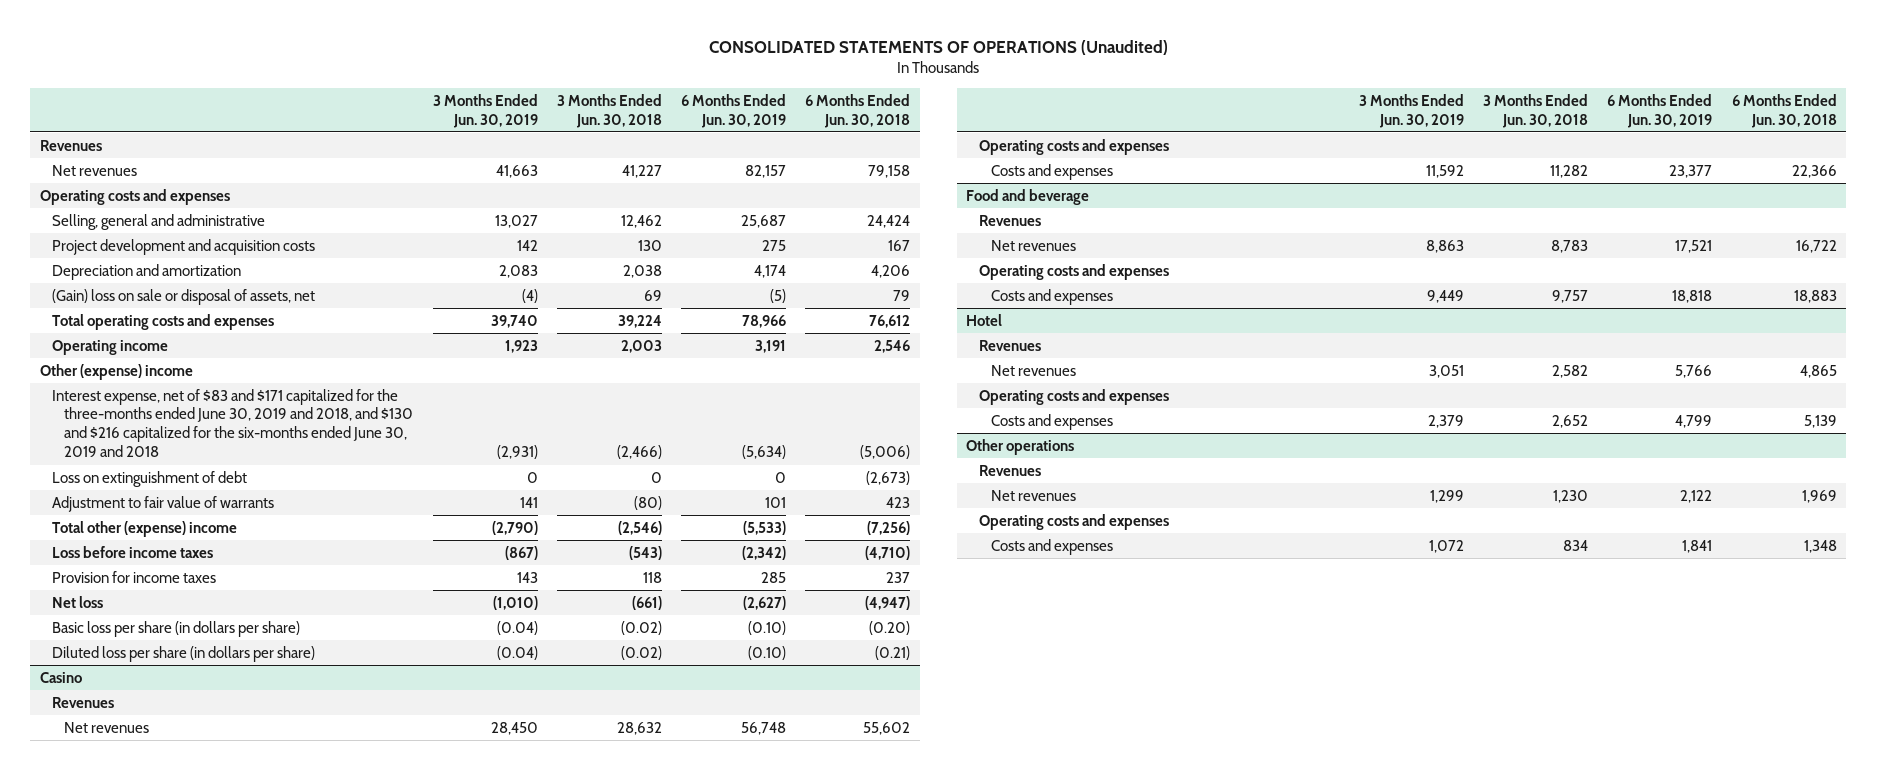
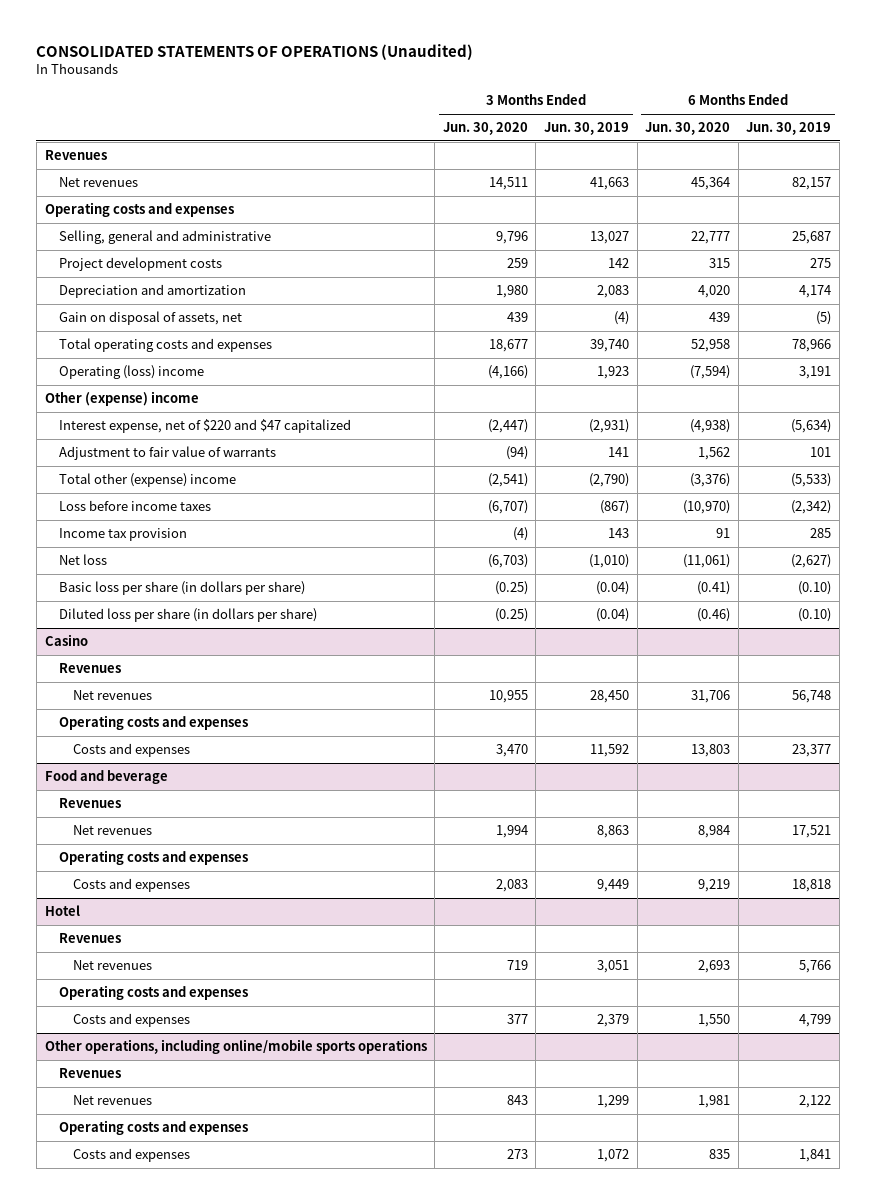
- | 3 Months Ended Jun. 30, 2019 | 3 Months Ended Jun. 30, 2018 | 6 Months Ended Jun. 30, 2019 | 6 Months Ended Jun. 30, 2018
+ | 3 Months Ended Jun. 30, 2020 | 3 Months Ended Jun. 30, 2019 | 6 Months Ended Jun. 30, 2020 | 6 Months Ended Jun. 30, 2019
- Project development and acquisition costs | 142 | 130 | 275 | 167
+ Project development costs | 259 | 142 | 315 | 275
- (Gain) loss on sale or disposal of assets, net | (4) | 69 | (5) | 79
+ Gain on disposal of assets, net | 439 | (4) | 439 | (5)
- Operating income | 1,923 | 2,003 | 3,191 | 2,546
+ Operating (loss) income | (4,166) | 1,923 | (7,594) | 3,191
- Interest expense, net of $83 and $171 capitalized for the three-months ended June 30, 2019 and 2018, and $130 and $216 capitalized for the six-months ended June 30, 2019 and 2018 | (2,931) | (2,466) | (5,634) | (5,006)
- Loss on extinguishment of debt | 0 | 0 | 0 | (2,673)
+ Interest expense, net of $220 and $47 capitalized | (2,447) | (2,931) | (4,938) | (5,634)
- Provision for income taxes | 143 | 118 | 285 | 237
+ Income tax provision | (4) | 143 | 91 | 285
- Other operations
+ Other operations, including online/mobile sports operations

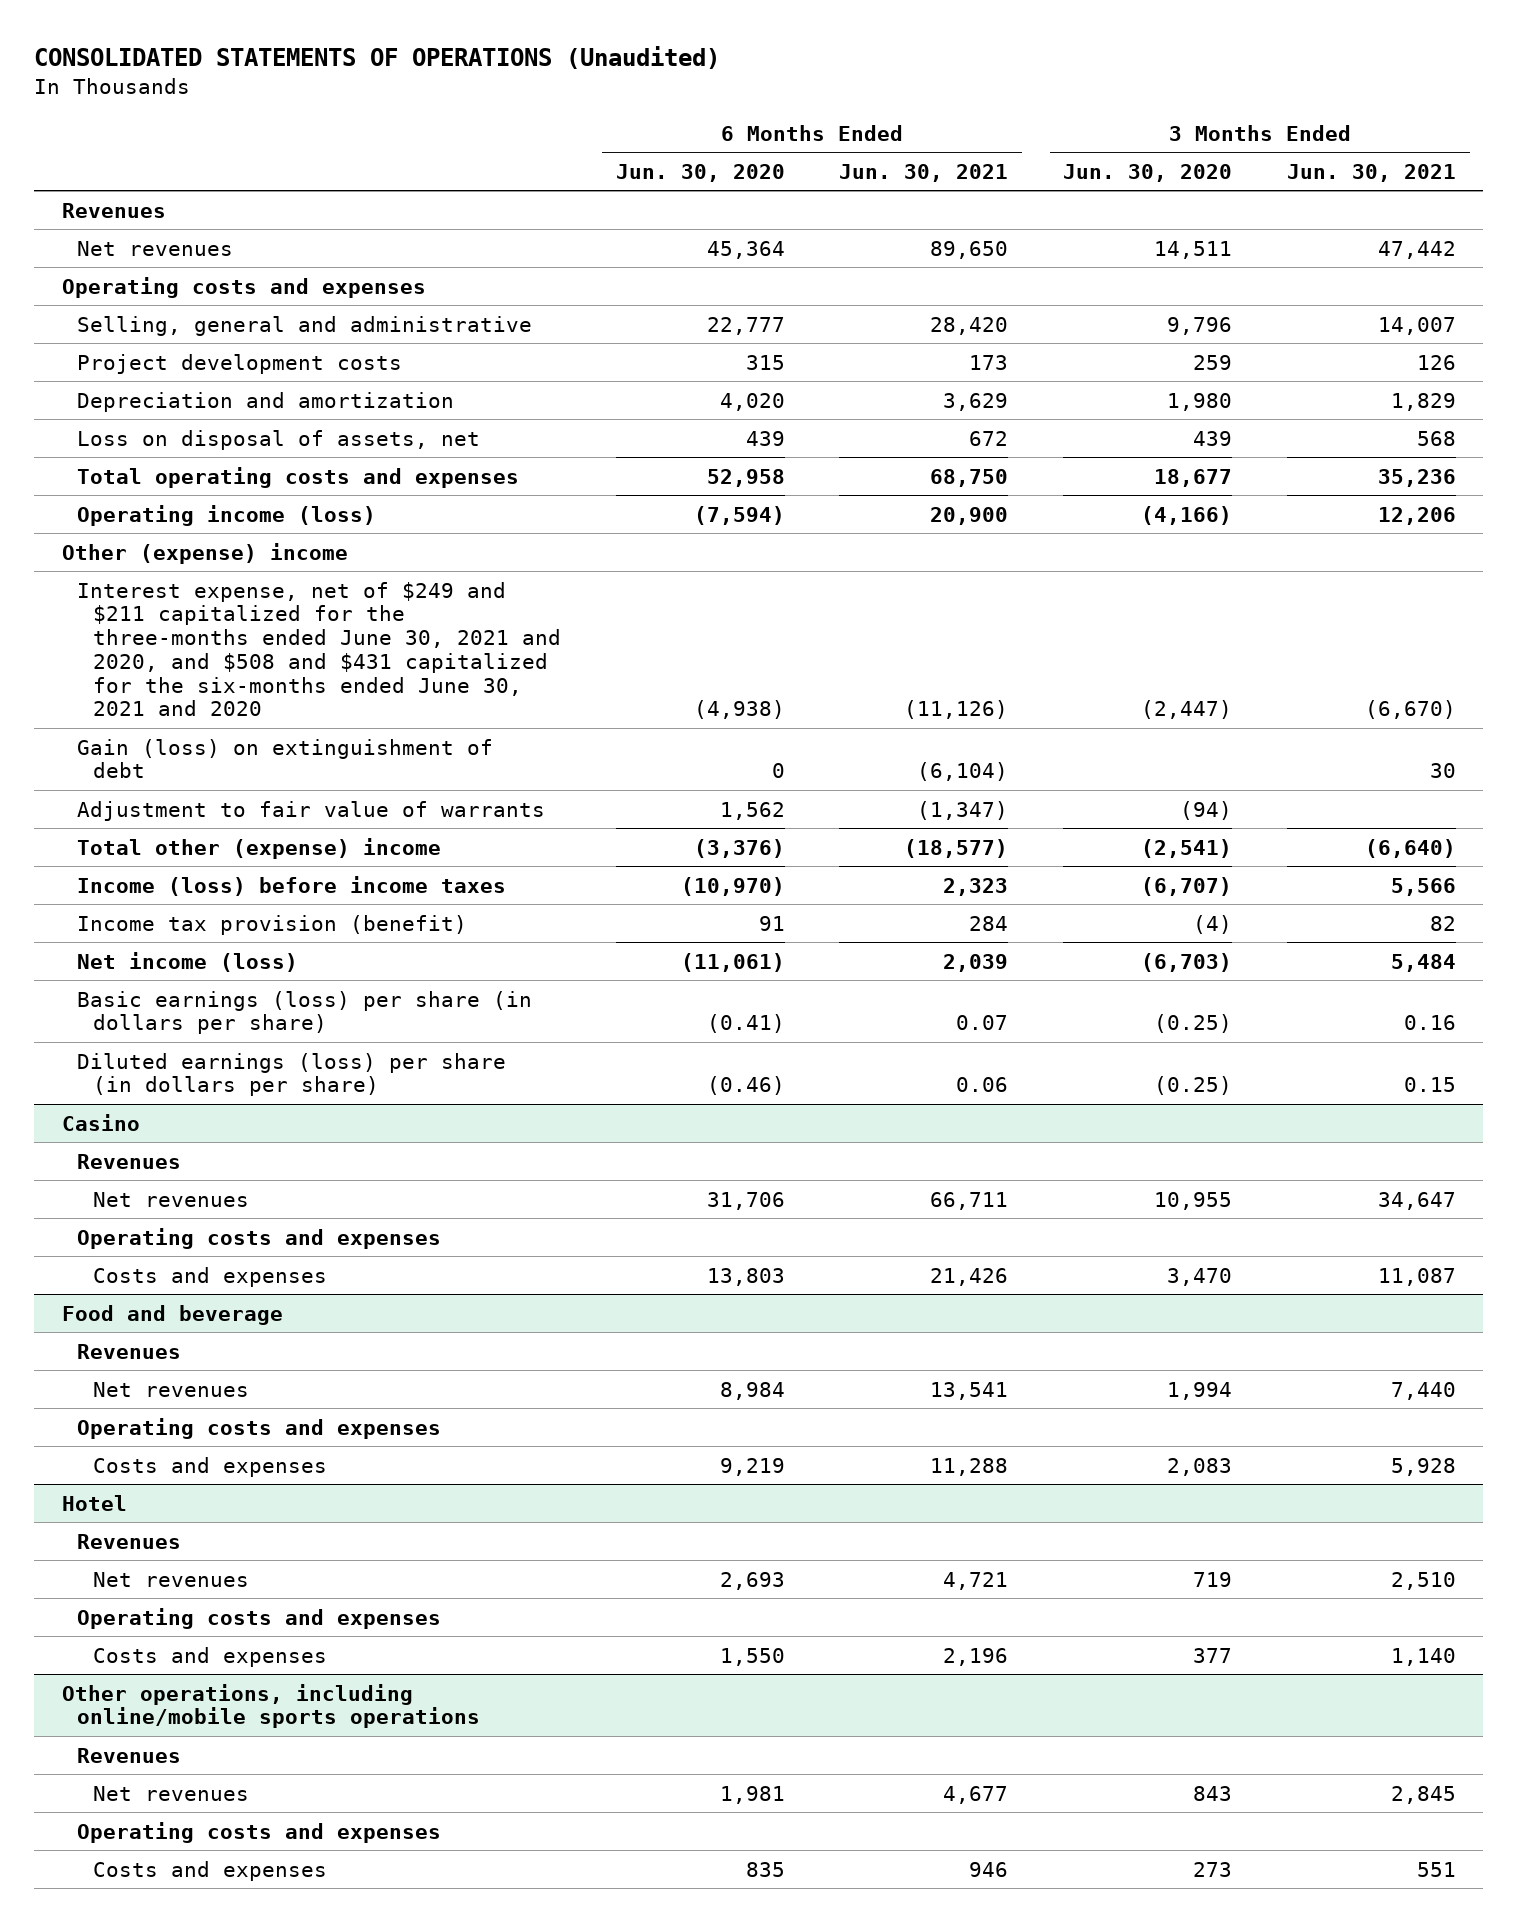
- | 3 Months Ended Jun. 30, 2020 | 3 Months Ended Jun. 30, 2019 | 6 Months Ended Jun. 30, 2020 | 6 Months Ended Jun. 30, 2019
+ | 6 Months Ended Jun. 30, 2020 | 6 Months Ended Jun. 30, 2021 | 3 Months Ended Jun. 30, 2020 | 3 Months Ended Jun. 30, 2021
- Gain on disposal of assets, net | 439 | (4) | 439 | (5)
+ Loss on disposal of assets, net | 439 | 672 | 439 | 568
- Operating (loss) income | (4,166) | 1,923 | (7,594) | 3,191
+ Operating income (loss) | (7,594) | 20,900 | (4,166) | 12,206
- Interest expense, net of $220 and $47 capitalized | (2,447) | (2,931) | (4,938) | (5,634)
+ Interest expense, net of $249 and $211 capitalized for the three-months ended June 30, 2021 and 2020, and $508 and $431 capitalized for the six-months ended June 30, 2021 and 2020 | (4,938) | (11,126) | (2,447) | (6,670)
+ Gain (loss) on extinguishment of debt | 0 | (6,104) | | 30
- Loss before income taxes | (6,707) | (867) | (10,970) | (2,342)
- Income tax provision | (4) | 143 | 91 | 285
- Net loss | (6,703) | (1,010) | (11,061) | (2,627)
- Basic loss per share (in dollars per share) | (0.25) | (0.04) | (0.41) | (0.10)
- Diluted loss per share (in dollars per share) | (0.25) | (0.04) | (0.46) | (0.10)
+ Income (loss) before income taxes | (10,970) | 2,323 | (6,707) | 5,566
+ Income tax provision (benefit) | 91 | 284 | (4) | 82
+ Net income (loss) | (11,061) | 2,039 | (6,703) | 5,484
+ Basic earnings (loss) per share (in dollars per share) | (0.41) | 0.07 | (0.25) | 0.16
+ Diluted earnings (loss) per share (in dollars per share) | (0.46) | 0.06 | (0.25) | 0.15

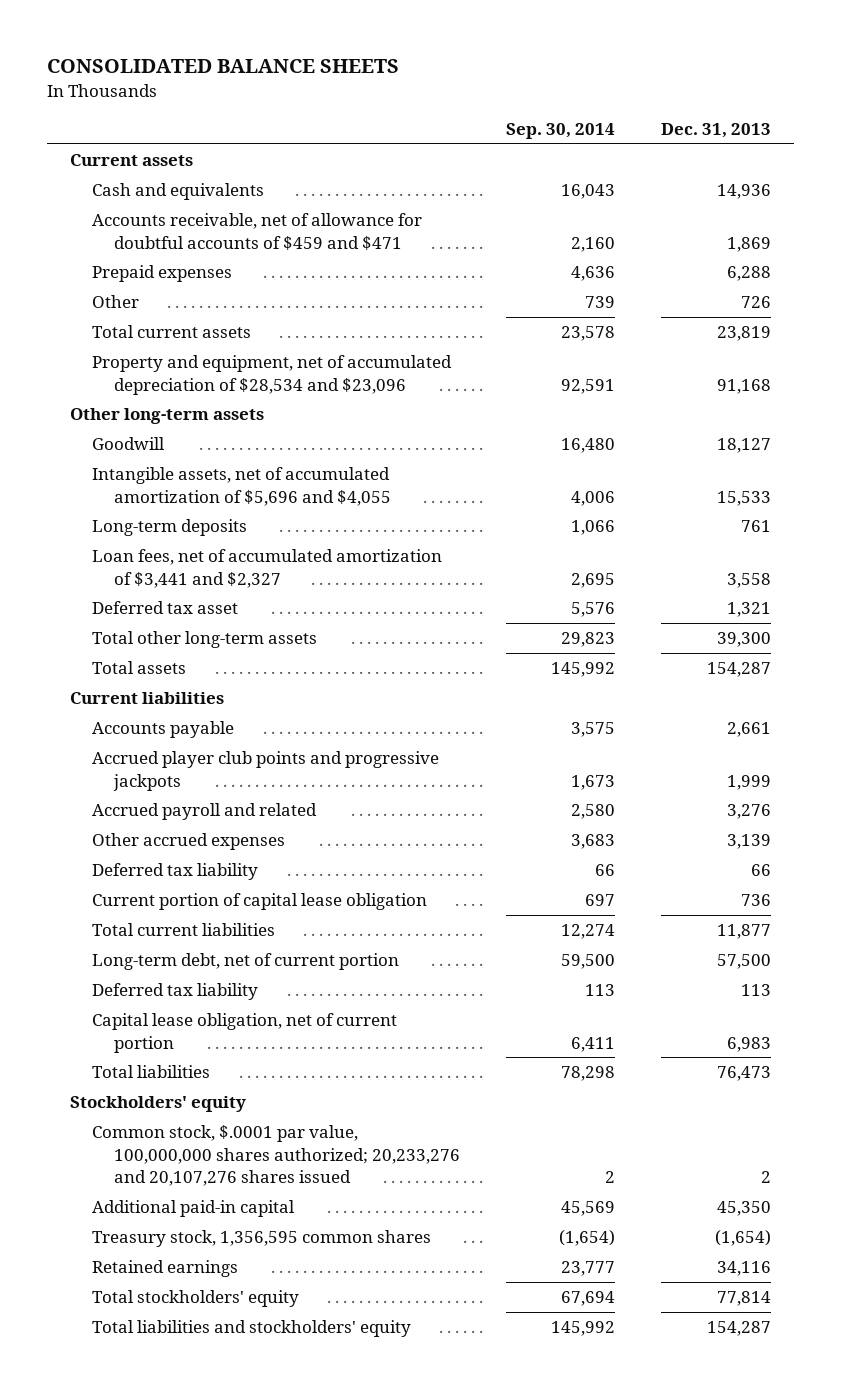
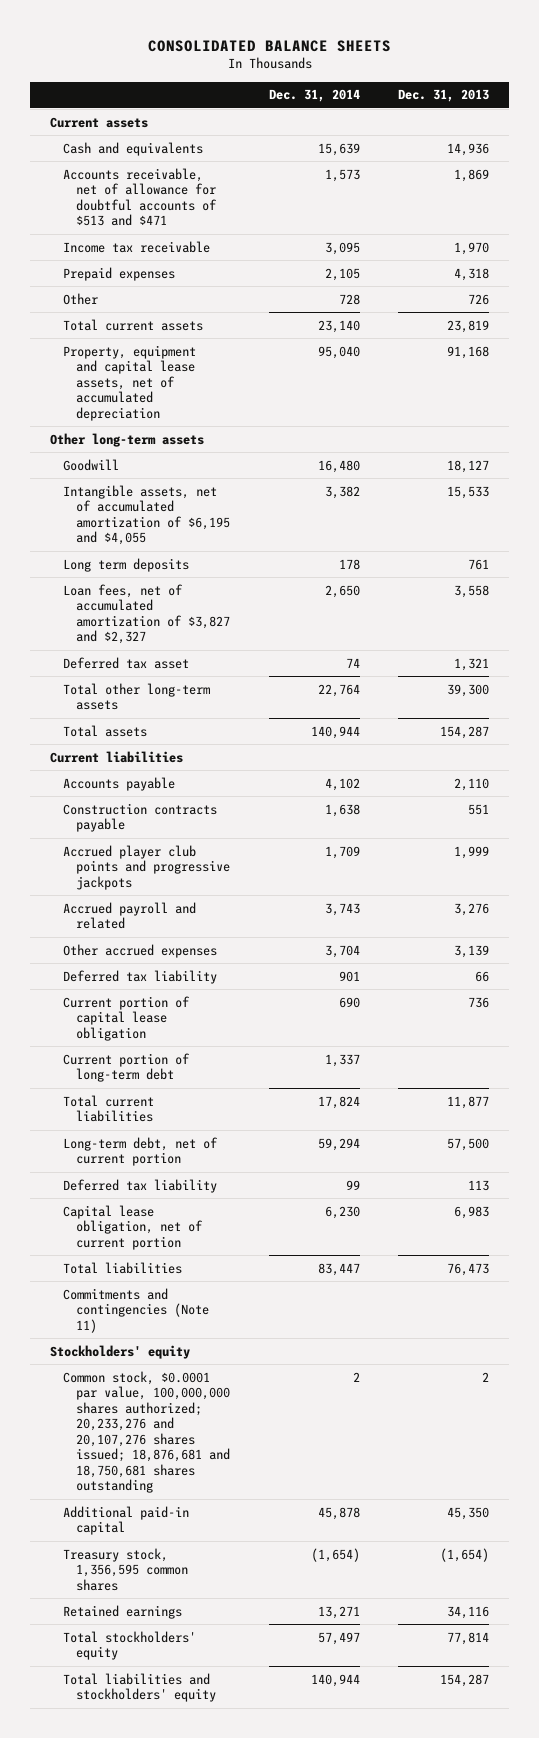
- | Sep. 30, 2014 | Dec. 31, 2013
+ | Dec. 31, 2014 | Dec. 31, 2013
- Accounts receivable, net of allowance for doubtful accounts of $459 and $471 | 2,160 | 1,869
- Prepaid expenses | 4,636 | 6,288
+ Accounts receivable, net of allowance for doubtful accounts of $513 and $471 | 1,573 | 1,869
+ Income tax receivable | 3,095 | 1,970
+ Prepaid expenses | 2,105 | 4,318
- Property and equipment, net of accumulated depreciation of $28,534 and $23,096 | 92,591 | 91,168
+ Property, equipment and capital lease assets, net of accumulated depreciation | 95,040 | 91,168
- Intangible assets, net of accumulated amortization of $5,696 and $4,055 | 4,006 | 15,533
- Long-term deposits | 1,066 | 761
- Loan fees, net of accumulated amortization of $3,441 and $2,327 | 2,695 | 3,558
+ Intangible assets, net of accumulated amortization of $6,195 and $4,055 | 3,382 | 15,533
+ Long term deposits | 178 | 761
+ Loan fees, net of accumulated amortization of $3,827 and $2,327 | 2,650 | 3,558
- Accounts payable | 3,575 | 2,661
+ Accounts payable | 4,102 | 2,110
+ Construction contracts payable | 1,638 | 551
+ Current portion of long-term debt | 1,337 |
+ Commitments and contingencies (Note 11)
- Common stock, $.0001 par value, 100,000,000 shares authorized; 20,233,276 and 20,107,276 shares issued | 2 | 2
+ Common stock, $0.0001 par value, 100,000,000 shares authorized; 20,233,276 and 20,107,276 shares issued; 18,876,681 and 18,750,681 shares outstanding | 2 | 2

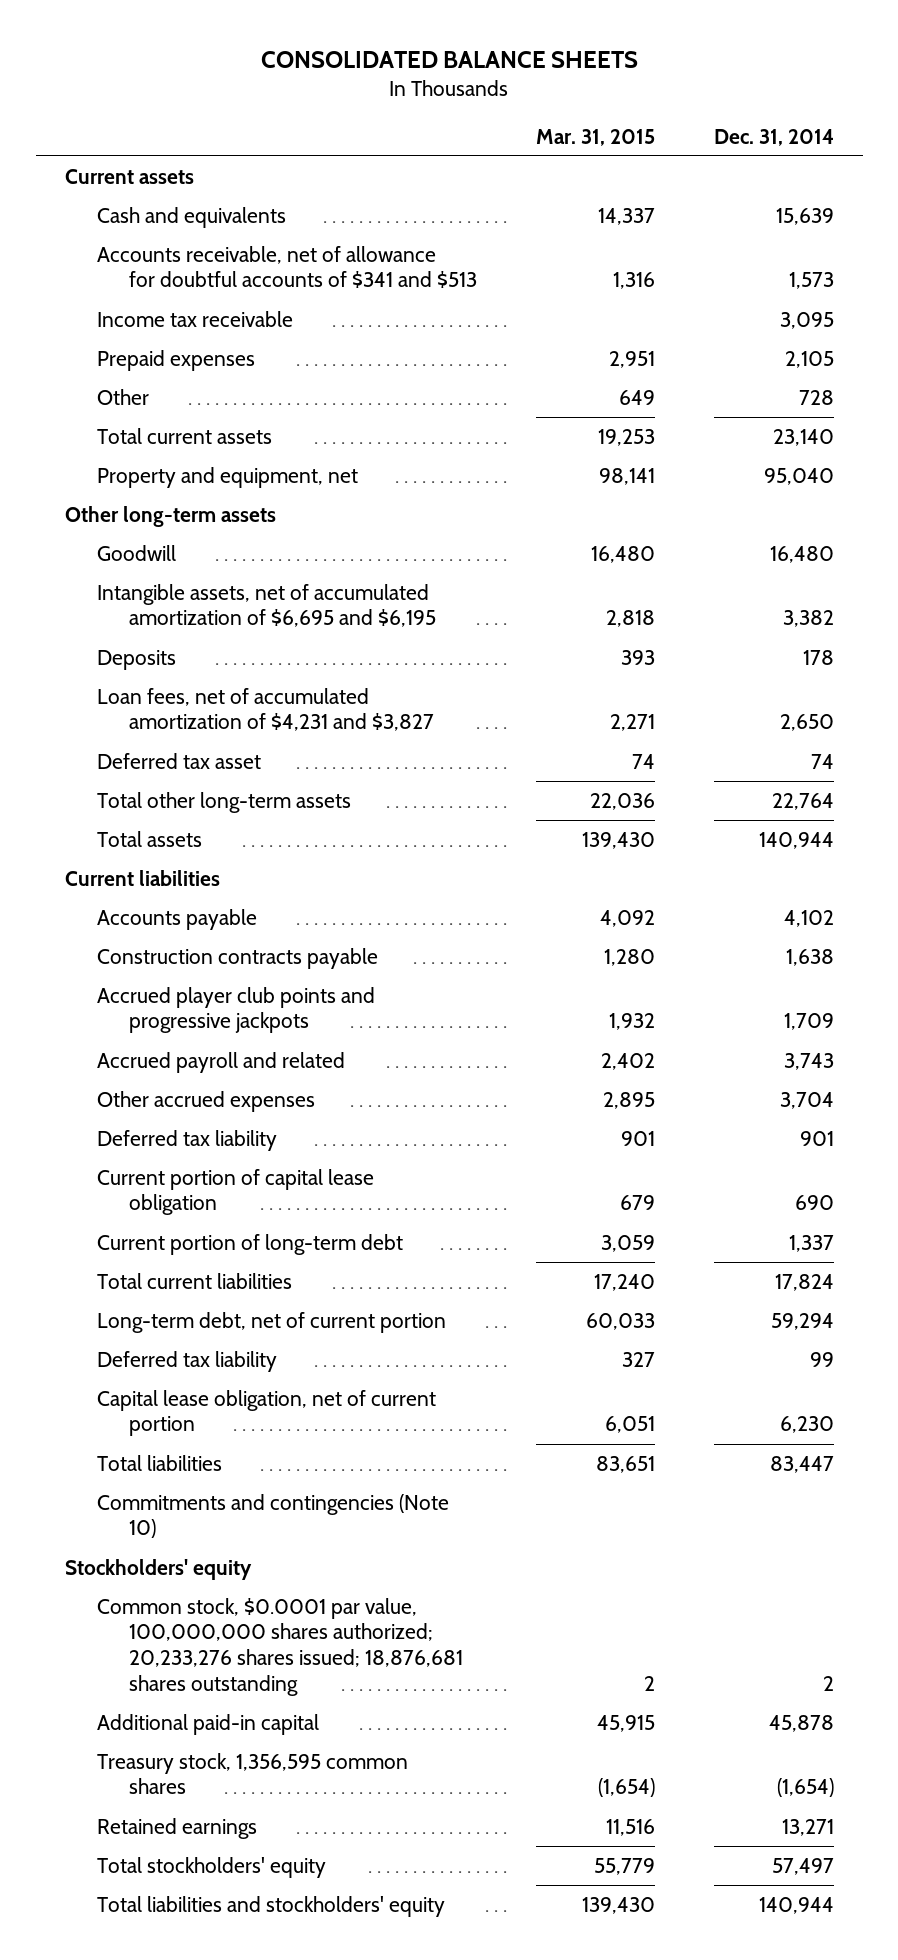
- | Dec. 31, 2014 | Dec. 31, 2013
+ | Mar. 31, 2015 | Dec. 31, 2014
- Accounts receivable, net of allowance for doubtful accounts of $513 and $471 | 1,573 | 1,869
+ Accounts receivable, net of allowance for doubtful accounts of $341 and $513 | 1,316 | 1,573
- Property, equipment and capital lease assets, net of accumulated depreciation | 95,040 | 91,168
+ Property and equipment, net | 98,141 | 95,040
- Intangible assets, net of accumulated amortization of $6,195 and $4,055 | 3,382 | 15,533
- Long term deposits | 178 | 761
- Loan fees, net of accumulated amortization of $3,827 and $2,327 | 2,650 | 3,558
+ Intangible assets, net of accumulated amortization of $6,695 and $6,195 | 2,818 | 3,382
+ Deposits | 393 | 178
+ Loan fees, net of accumulated amortization of $4,231 and $3,827 | 2,271 | 2,650
- Commitments and contingencies (Note 11)
+ Commitments and contingencies (Note 10)
- Common stock, $0.0001 par value, 100,000,000 shares authorized; 20,233,276 and 20,107,276 shares issued; 18,876,681 and 18,750,681 shares outstanding | 2 | 2
+ Common stock, $0.0001 par value, 100,000,000 shares authorized; 20,233,276 shares issued; 18,876,681 shares outstanding | 2 | 2

